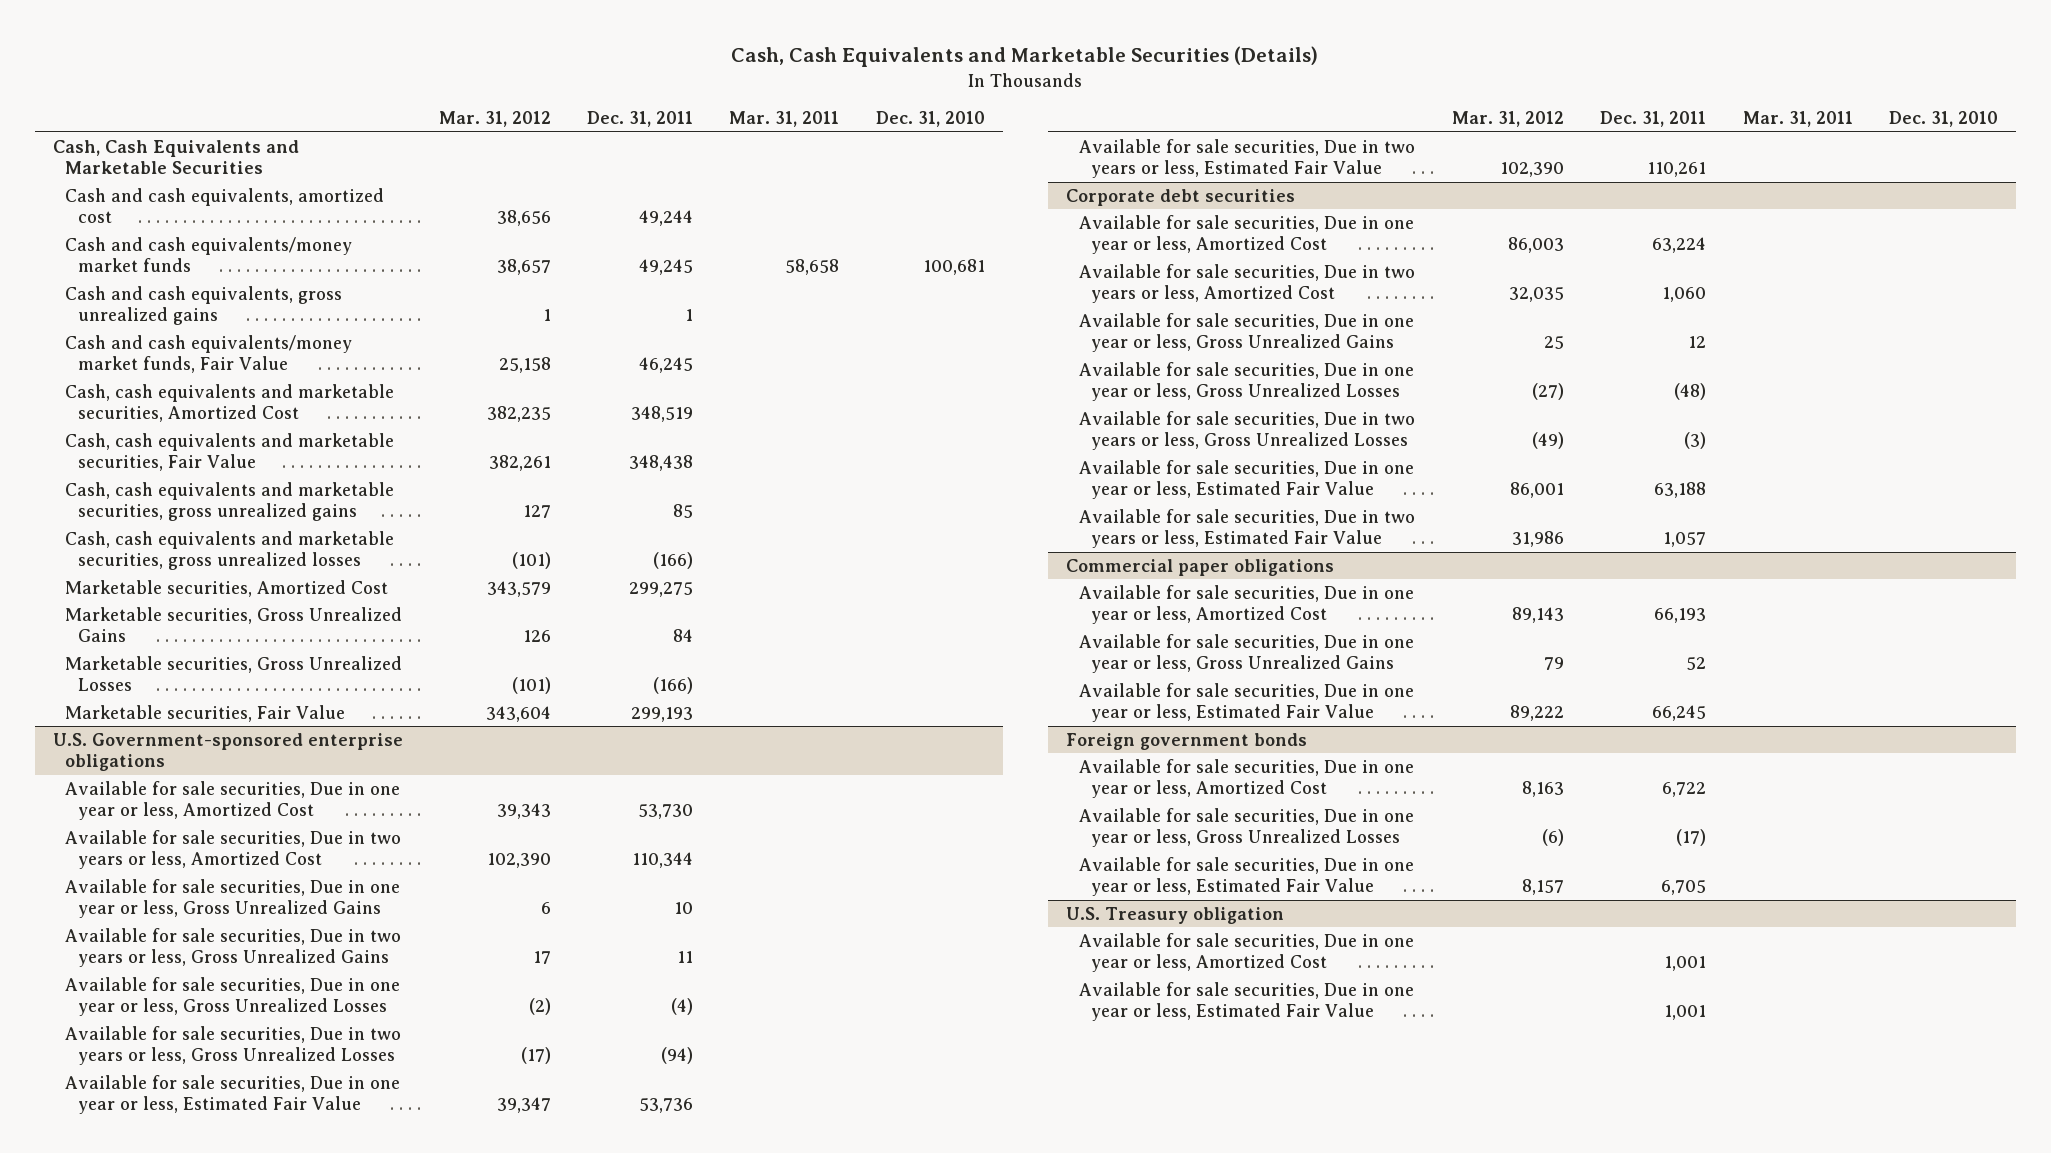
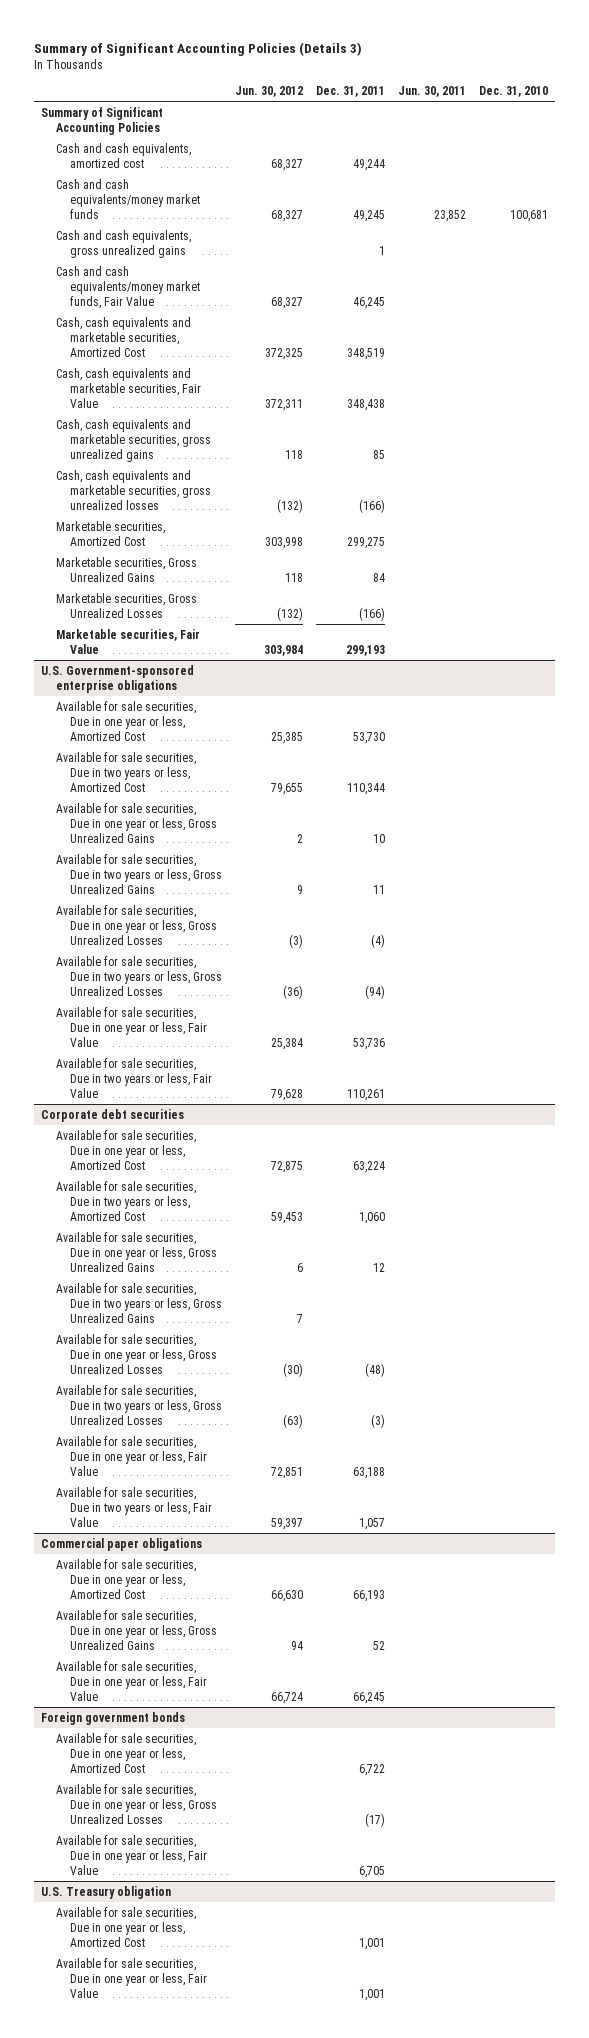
- Cash, Cash Equivalents and Marketable Securities (Details)
+ Summary of Significant Accounting Policies (Details 3)
- | Mar. 31, 2012 | Dec. 31, 2011 | Mar. 31, 2011 | Dec. 31, 2010
+ | Jun. 30, 2012 | Dec. 31, 2011 | Jun. 30, 2011 | Dec. 31, 2010
- Cash, Cash Equivalents and Marketable Securities
+ Summary of Significant Accounting Policies
@ U.S. Government-sponsored enterprise obligations
- Available for sale securities, Due in one year or less, Estimated Fair Value | 39,347 | 53,736 | |
- Available for sale securities, Due in two years or less, Estimated Fair Value | 102,390 | 110,261 | |
+ Available for sale securities, Due in one year or less, Fair Value | 25,384 | 53,736 | |
+ Available for sale securities, Due in two years or less, Fair Value | 79,628 | 110,261 | |
@ Corporate debt securities
+ Available for sale securities, Due in two years or less, Gross Unrealized Gains | 7 | | |
- Available for sale securities, Due in one year or less, Estimated Fair Value | 86,001 | 63,188 | |
- Available for sale securities, Due in two years or less, Estimated Fair Value | 31,986 | 1,057 | |
+ Available for sale securities, Due in one year or less, Fair Value | 72,851 | 63,188 | |
+ Available for sale securities, Due in two years or less, Fair Value | 59,397 | 1,057 | |
@ Commercial paper obligations
- Available for sale securities, Due in one year or less, Estimated Fair Value | 89,222 | 66,245 | |
+ Available for sale securities, Due in one year or less, Fair Value | 66,724 | 66,245 | |
@ Foreign government bonds
- Available for sale securities, Due in one year or less, Estimated Fair Value | 8,157 | 6,705 | |
+ Available for sale securities, Due in one year or less, Fair Value | | 6,705 | |
@ U.S. Treasury obligation
- Available for sale securities, Due in one year or less, Estimated Fair Value | | 1,001 | |
+ Available for sale securities, Due in one year or less, Fair Value | | 1,001 | |

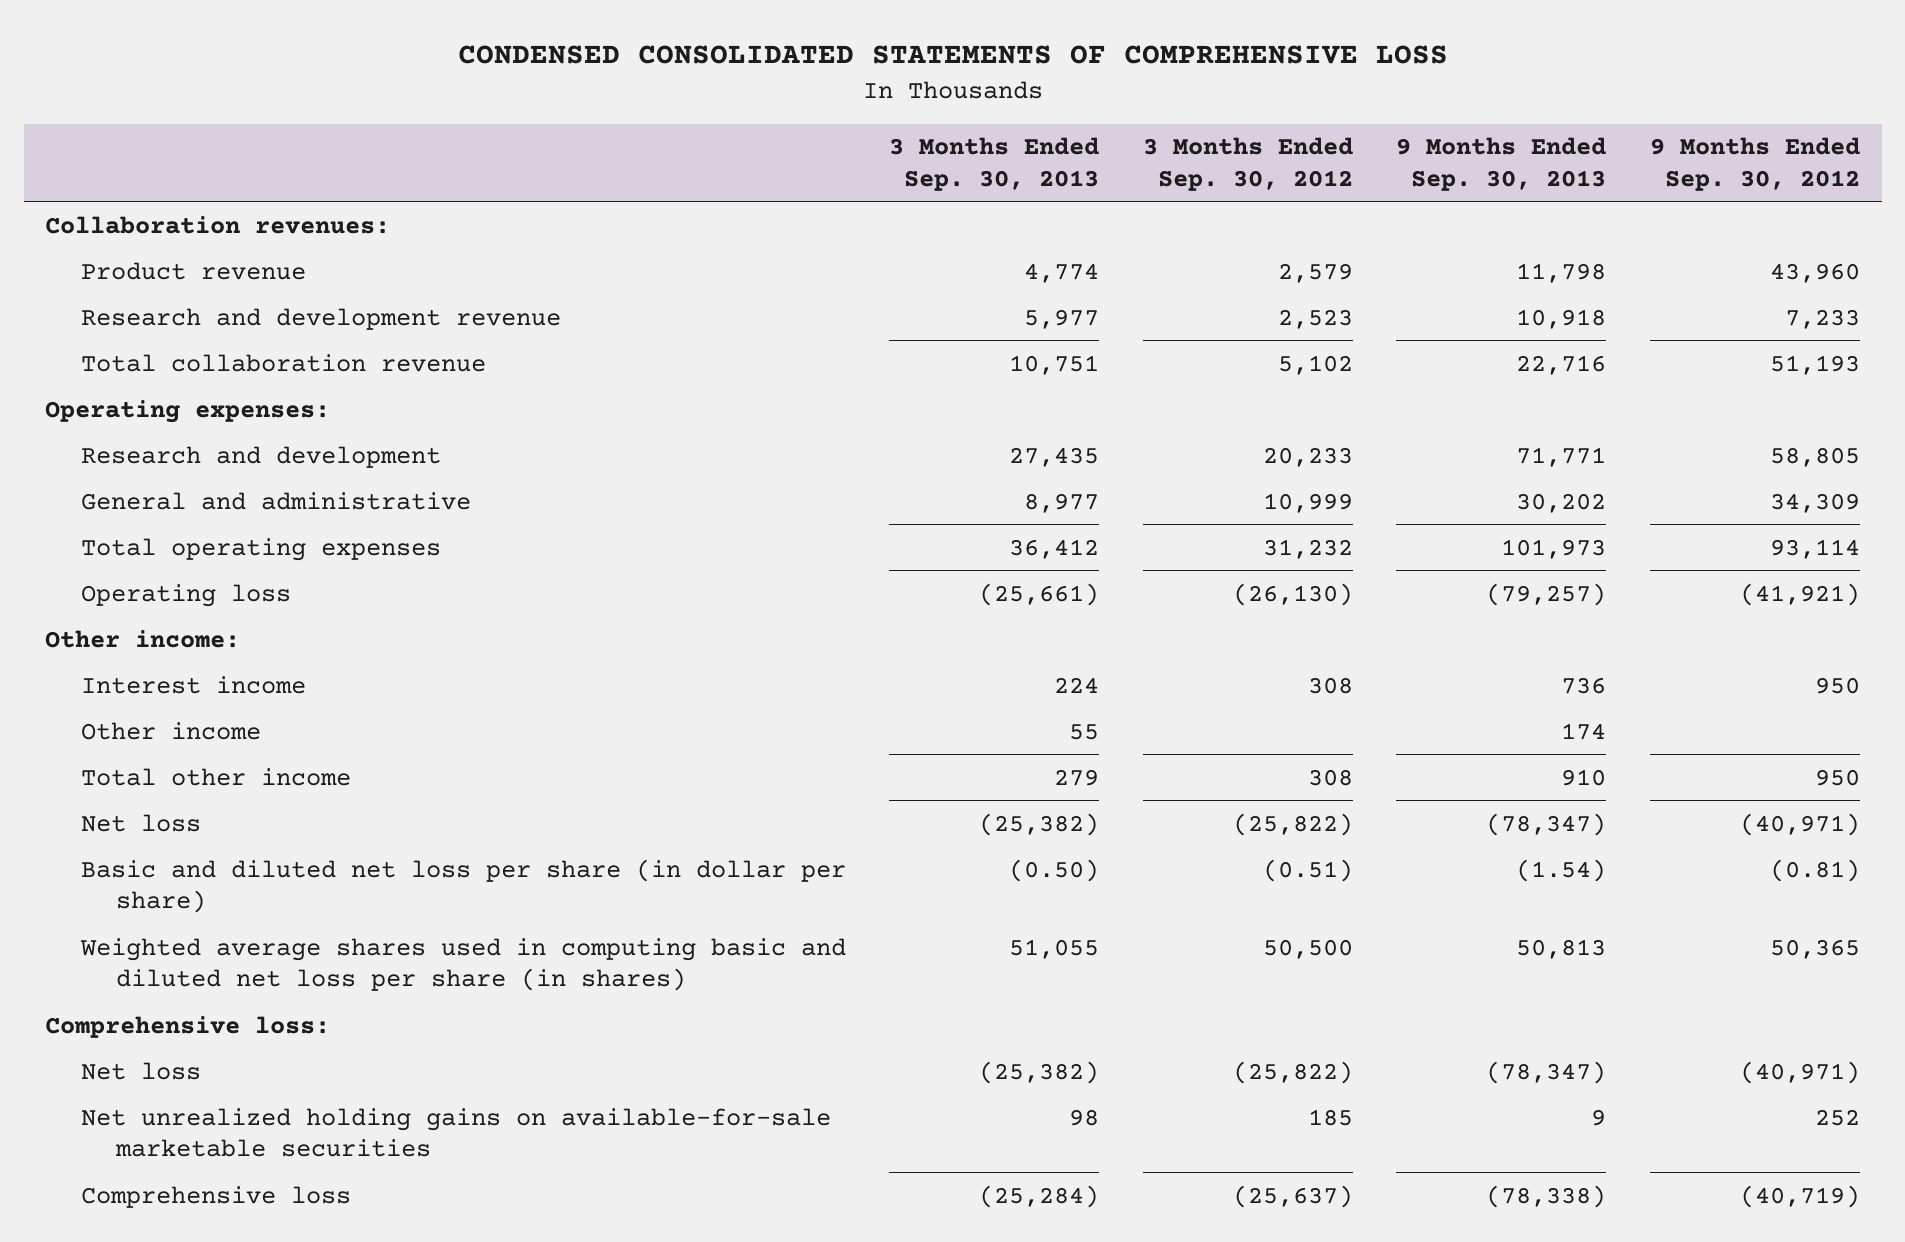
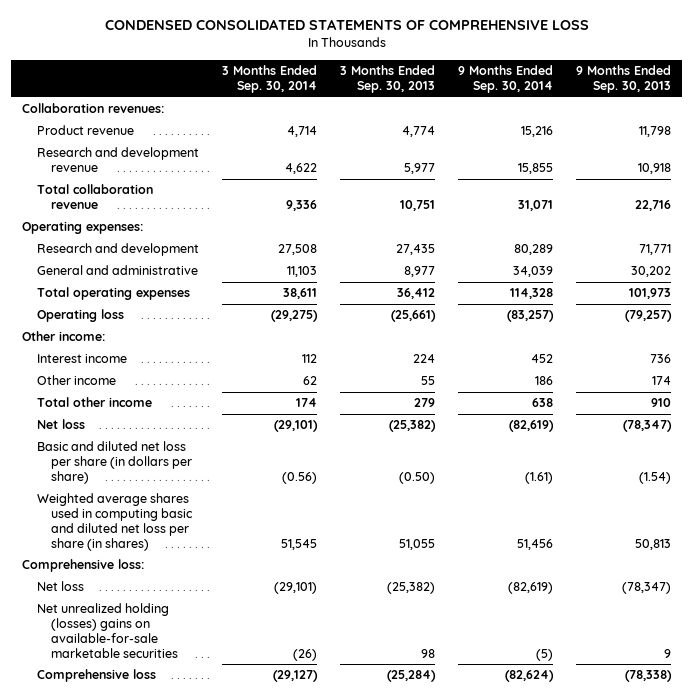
- | 3 Months Ended Sep. 30, 2013 | 3 Months Ended Sep. 30, 2012 | 9 Months Ended Sep. 30, 2013 | 9 Months Ended Sep. 30, 2012
+ | 3 Months Ended Sep. 30, 2014 | 3 Months Ended Sep. 30, 2013 | 9 Months Ended Sep. 30, 2014 | 9 Months Ended Sep. 30, 2013
- Basic and diluted net loss per share (in dollar per share) | (0.50) | (0.51) | (1.54) | (0.81)
+ Basic and diluted net loss per share (in dollars per share) | (0.56) | (0.50) | (1.61) | (1.54)
- Net unrealized holding gains on available-for-sale marketable securities | 98 | 185 | 9 | 252
+ Net unrealized holding (losses) gains on available-for-sale marketable securities | (26) | 98 | (5) | 9

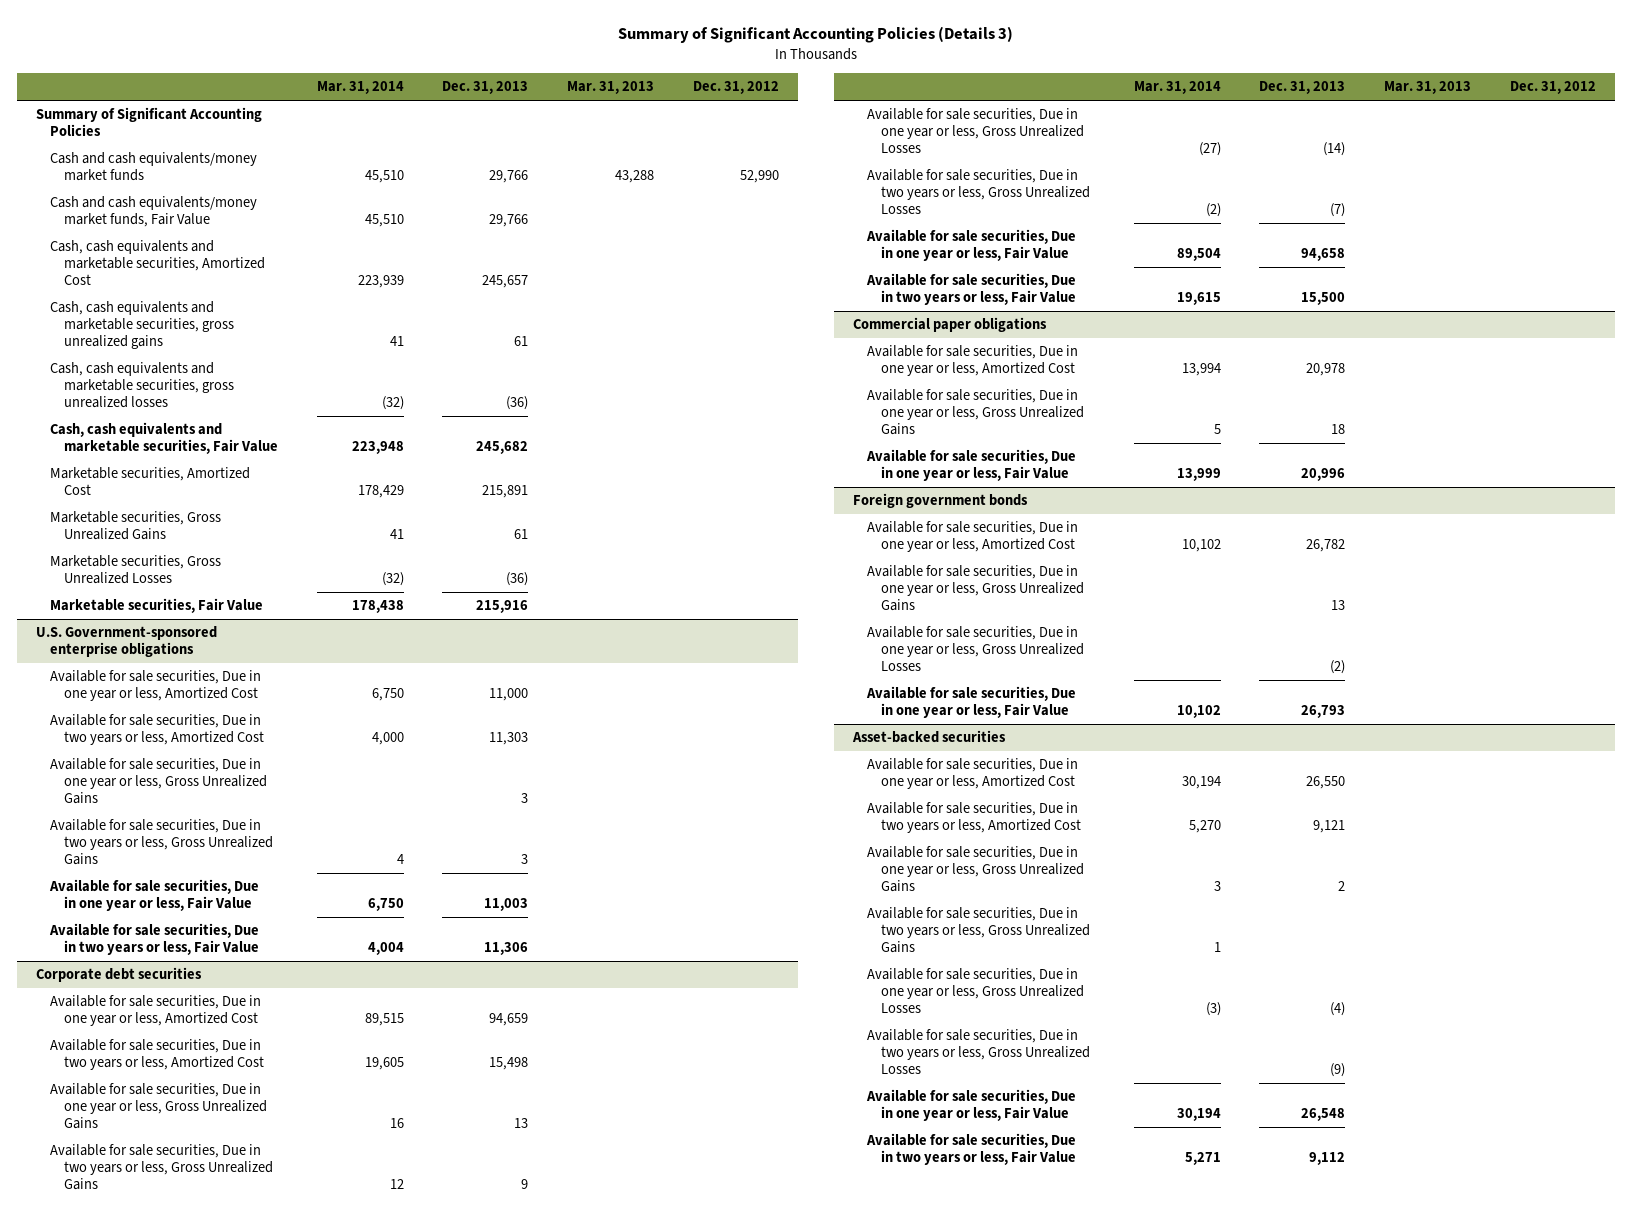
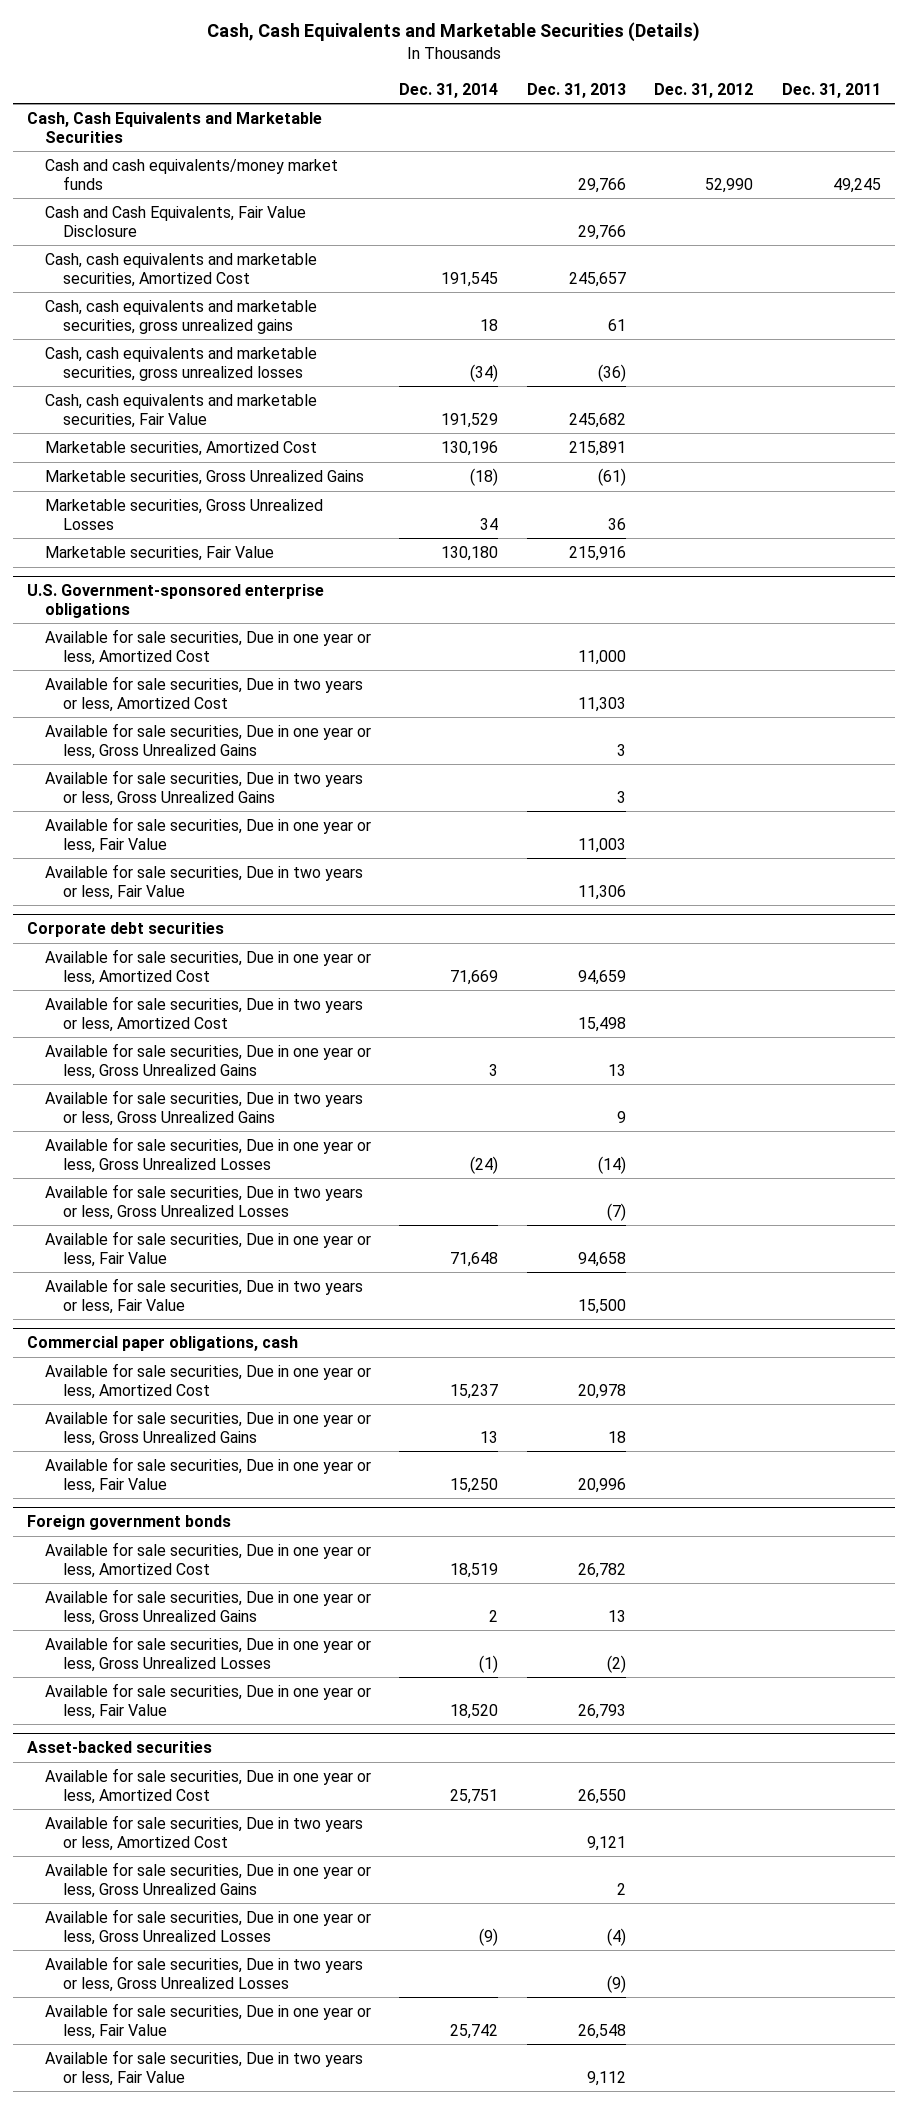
- Summary of Significant Accounting Policies (Details 3)
+ Cash, Cash Equivalents and Marketable Securities (Details)
- | Mar. 31, 2014 | Dec. 31, 2013 | Mar. 31, 2013 | Dec. 31, 2012
+ | Dec. 31, 2014 | Dec. 31, 2013 | Dec. 31, 2012 | Dec. 31, 2011
- Summary of Significant Accounting Policies
+ Cash, Cash Equivalents and Marketable Securities
- Cash and cash equivalents/money market funds, Fair Value | 45,510 | 29,766 | |
+ Cash and Cash Equivalents, Fair Value Disclosure | | 29,766 | |
- Marketable securities, Gross Unrealized Gains | 41 | 61 | |
- Marketable securities, Gross Unrealized Losses | (32) | (36) | |
+ Marketable securities, Gross Unrealized Gains | (18) | (61) | |
+ Marketable securities, Gross Unrealized Losses | 34 | 36 | |
- Commercial paper obligations
+ Commercial paper obligations, cash
@ Asset-backed securities
- Available for sale securities, Due in two years or less, Gross Unrealized Gains | 1 | | |

